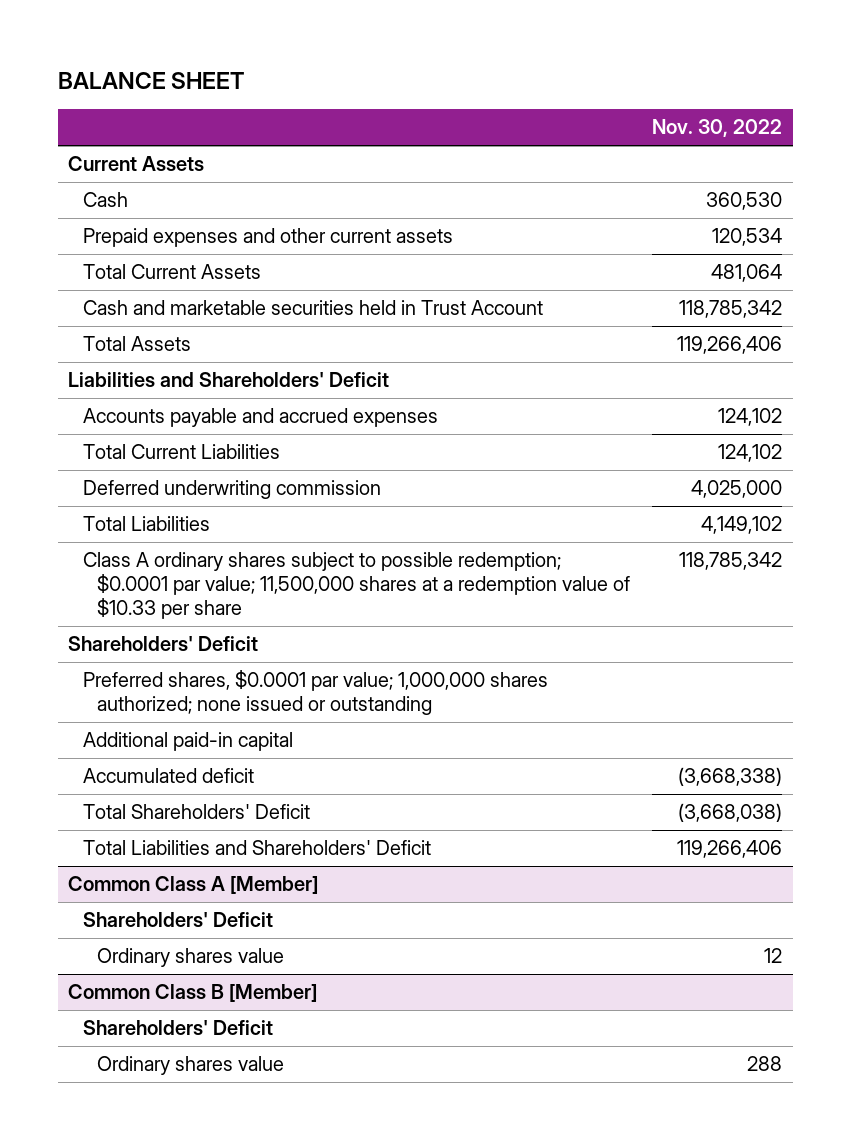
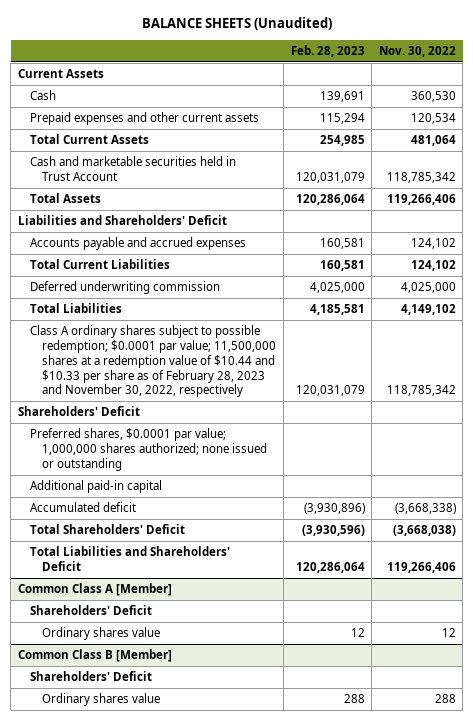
- BALANCE SHEET
+ BALANCE SHEETS (Unaudited)
- | Nov. 30, 2022
+ | Feb. 28, 2023 | Nov. 30, 2022
- Class A ordinary shares subject to possible redemption; $0.0001 par value; 11,500,000 shares at a redemption value of $10.33 per share | 118,785,342
+ Class A ordinary shares subject to possible redemption; $0.0001 par value; 11,500,000 shares at a redemption value of $10.44 and $10.33 per share as of February 28, 2023 and November 30, 2022, respectively | 120,031,079 | 118,785,342

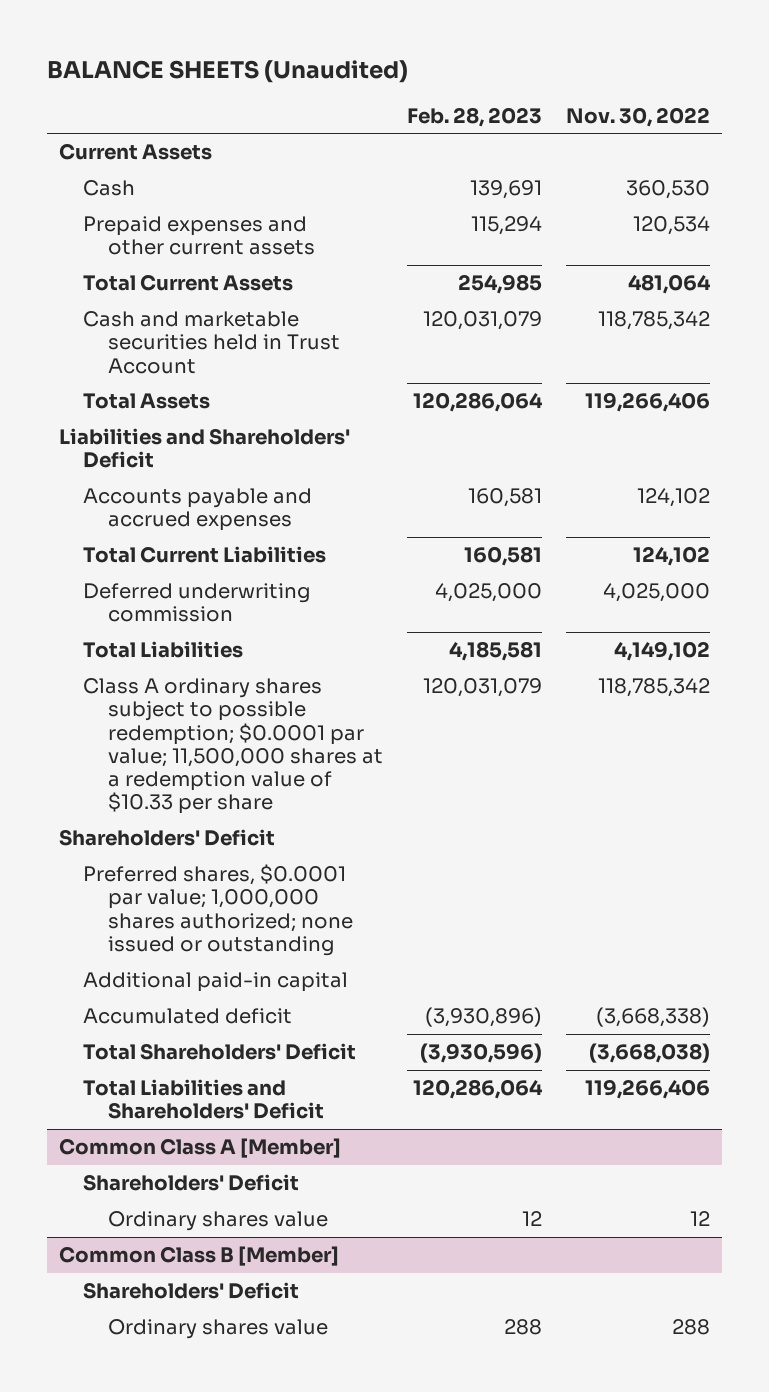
- Class A ordinary shares subject to possible redemption; $0.0001 par value; 11,500,000 shares at a redemption value of $10.44 and $10.33 per share as of February 28, 2023 and November 30, 2022, respectively | 120,031,079 | 118,785,342
+ Class A ordinary shares subject to possible redemption; $0.0001 par value; 11,500,000 shares at a redemption value of $10.33 per share | 120,031,079 | 118,785,342

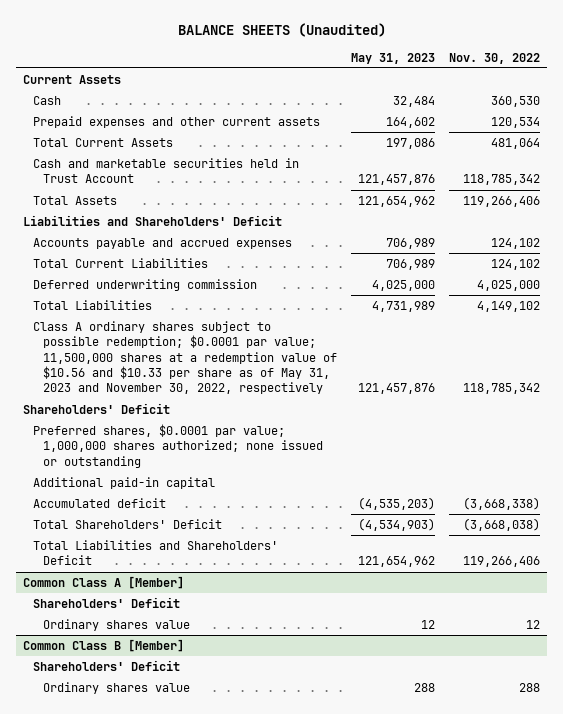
- | Feb. 28, 2023 | Nov. 30, 2022
+ | May 31, 2023 | Nov. 30, 2022
- Class A ordinary shares subject to possible redemption; $0.0001 par value; 11,500,000 shares at a redemption value of $10.33 per share | 120,031,079 | 118,785,342
+ Class A ordinary shares subject to possible redemption; $0.0001 par value; 11,500,000 shares at a redemption value of $10.56 and $10.33 per share as of May 31, 2023 and November 30, 2022, respectively | 121,457,876 | 118,785,342

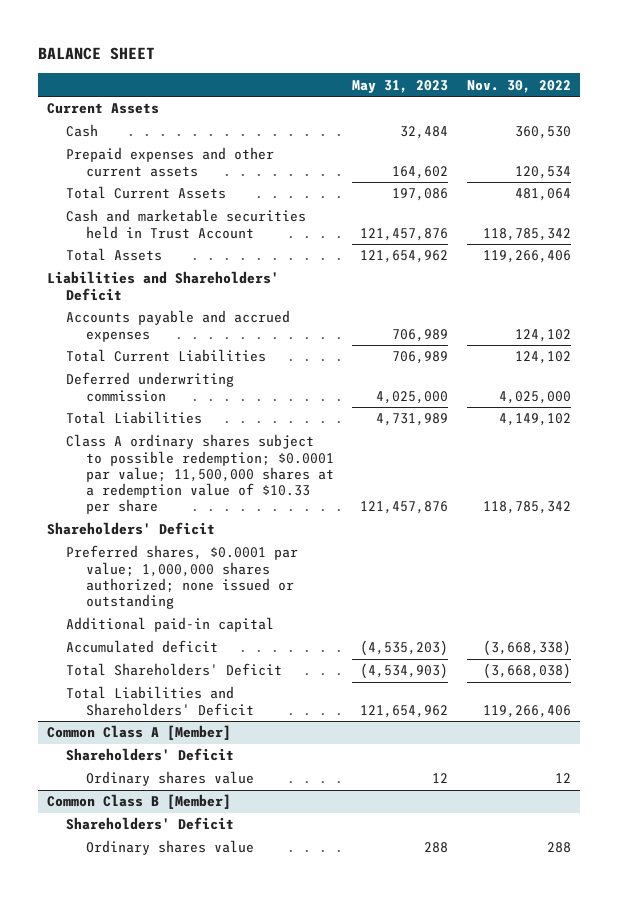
- BALANCE SHEETS (Unaudited)
+ BALANCE SHEET
- Class A ordinary shares subject to possible redemption; $0.0001 par value; 11,500,000 shares at a redemption value of $10.56 and $10.33 per share as of May 31, 2023 and November 30, 2022, respectively | 121,457,876 | 118,785,342
+ Class A ordinary shares subject to possible redemption; $0.0001 par value; 11,500,000 shares at a redemption value of $10.33 per share | 121,457,876 | 118,785,342

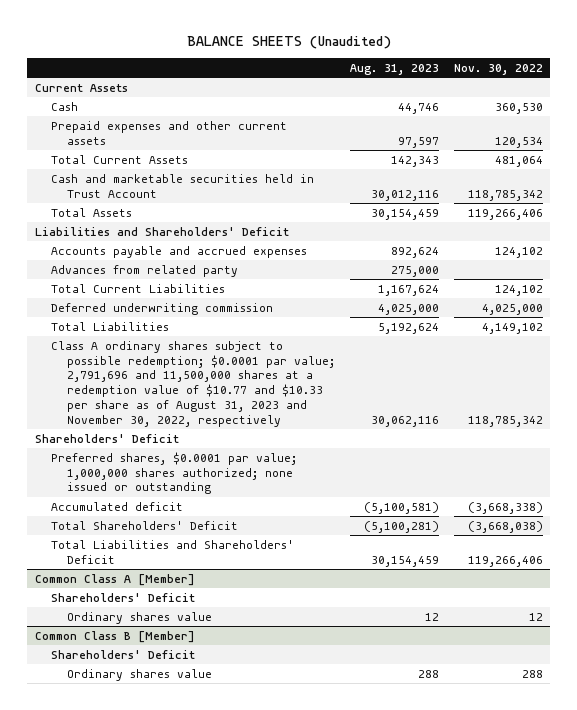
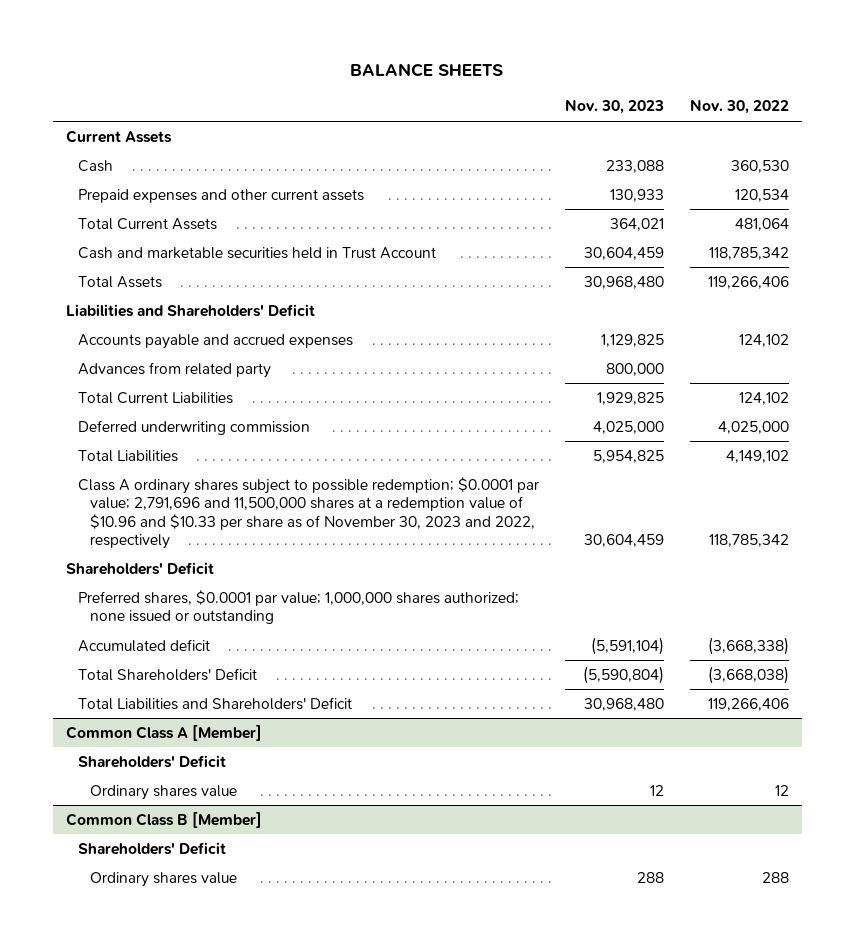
- BALANCE SHEETS (Unaudited)
+ BALANCE SHEETS
- | Aug. 31, 2023 | Nov. 30, 2022
+ | Nov. 30, 2023 | Nov. 30, 2022
- Class A ordinary shares subject to possible redemption; $0.0001 par value; 2,791,696 and 11,500,000 shares at a redemption value of $10.77 and $10.33 per share as of August 31, 2023 and November 30, 2022, respectively | 30,062,116 | 118,785,342
+ Class A ordinary shares subject to possible redemption; $0.0001 par value; 2,791,696 and 11,500,000 shares at a redemption value of $10.96 and $10.33 per share as of November 30, 2023 and 2022, respectively | 30,604,459 | 118,785,342

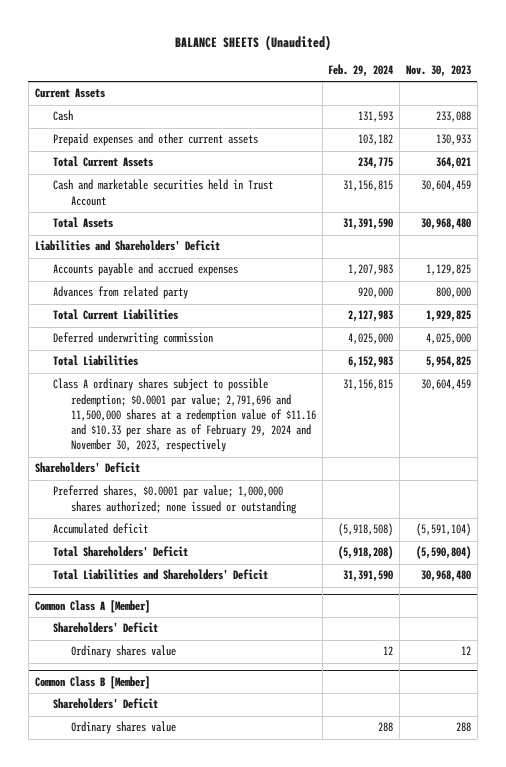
- BALANCE SHEETS
+ BALANCE SHEETS (Unaudited)
- | Nov. 30, 2023 | Nov. 30, 2022
+ | Feb. 29, 2024 | Nov. 30, 2023
- Class A ordinary shares subject to possible redemption; $0.0001 par value; 2,791,696 and 11,500,000 shares at a redemption value of $10.96 and $10.33 per share as of November 30, 2023 and 2022, respectively | 30,604,459 | 118,785,342
+ Class A ordinary shares subject to possible redemption; $0.0001 par value; 2,791,696 and 11,500,000 shares at a redemption value of $11.16 and $10.33 per share as of February 29, 2024 and November 30, 2023, respectively | 31,156,815 | 30,604,459

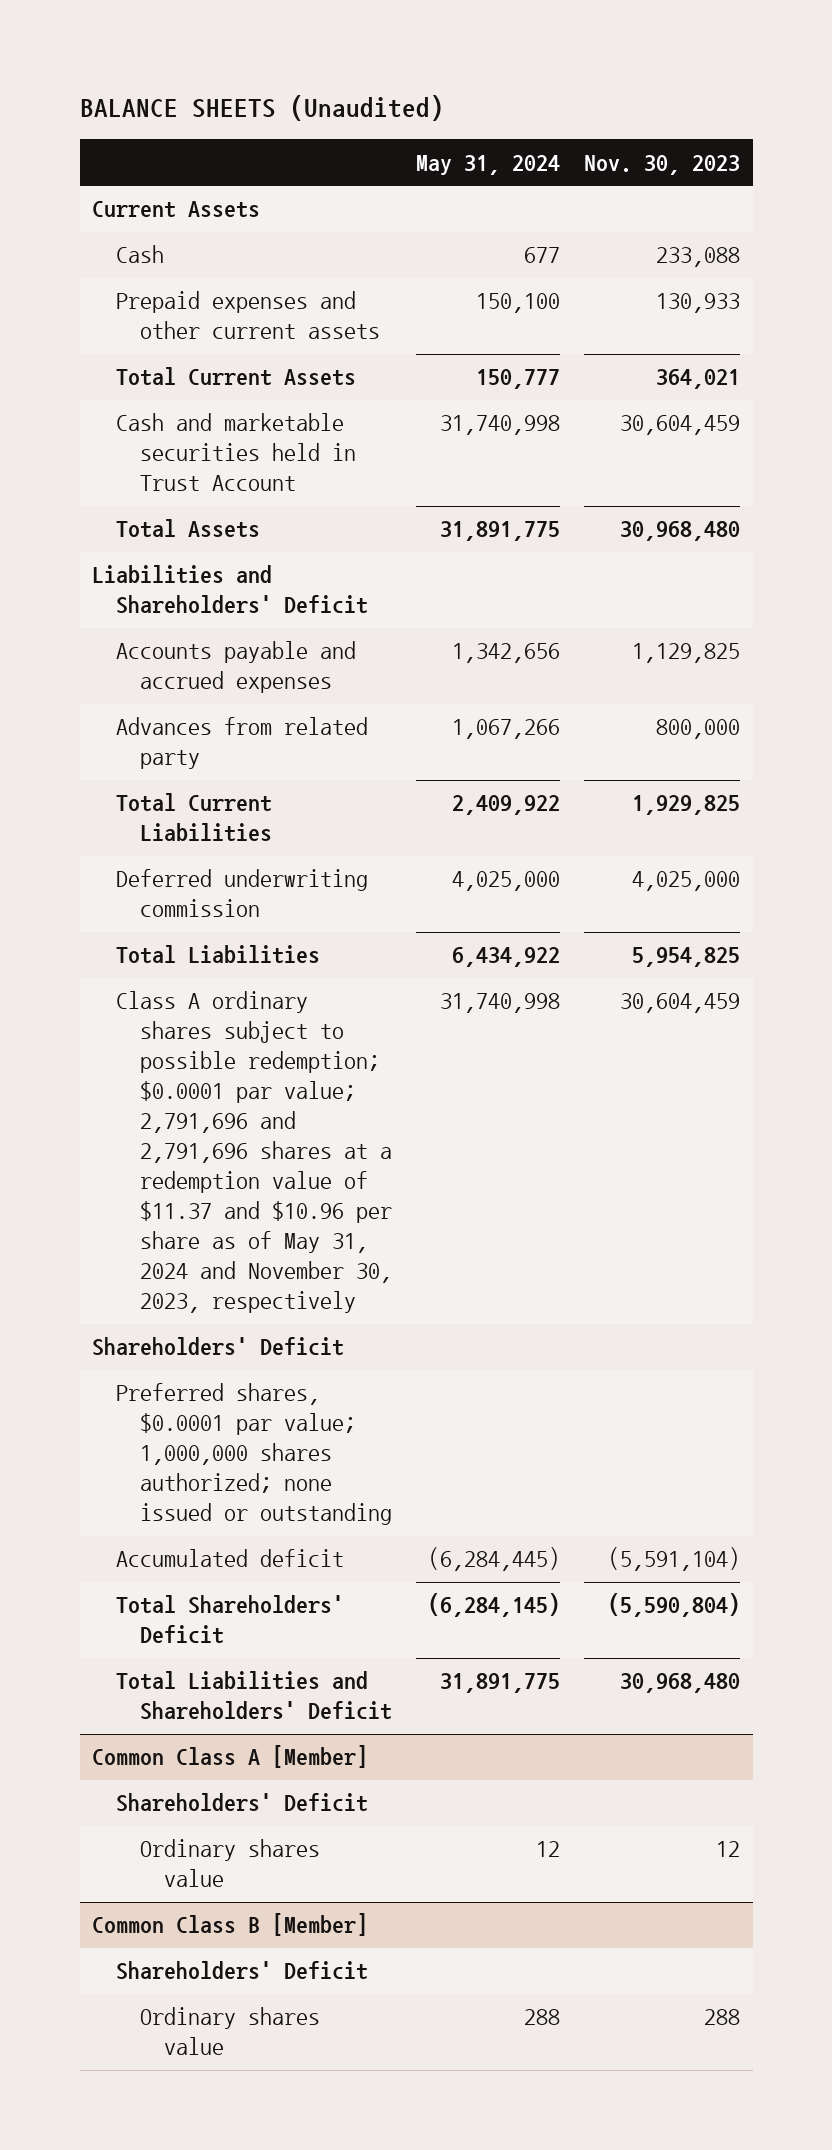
- | Feb. 29, 2024 | Nov. 30, 2023
+ | May 31, 2024 | Nov. 30, 2023
- Class A ordinary shares subject to possible redemption; $0.0001 par value; 2,791,696 and 11,500,000 shares at a redemption value of $11.16 and $10.33 per share as of February 29, 2024 and November 30, 2023, respectively | 31,156,815 | 30,604,459
+ Class A ordinary shares subject to possible redemption; $0.0001 par value; 2,791,696 and 2,791,696 shares at a redemption value of $11.37 and $10.96 per share as of May 31, 2024 and November 30, 2023, respectively | 31,740,998 | 30,604,459

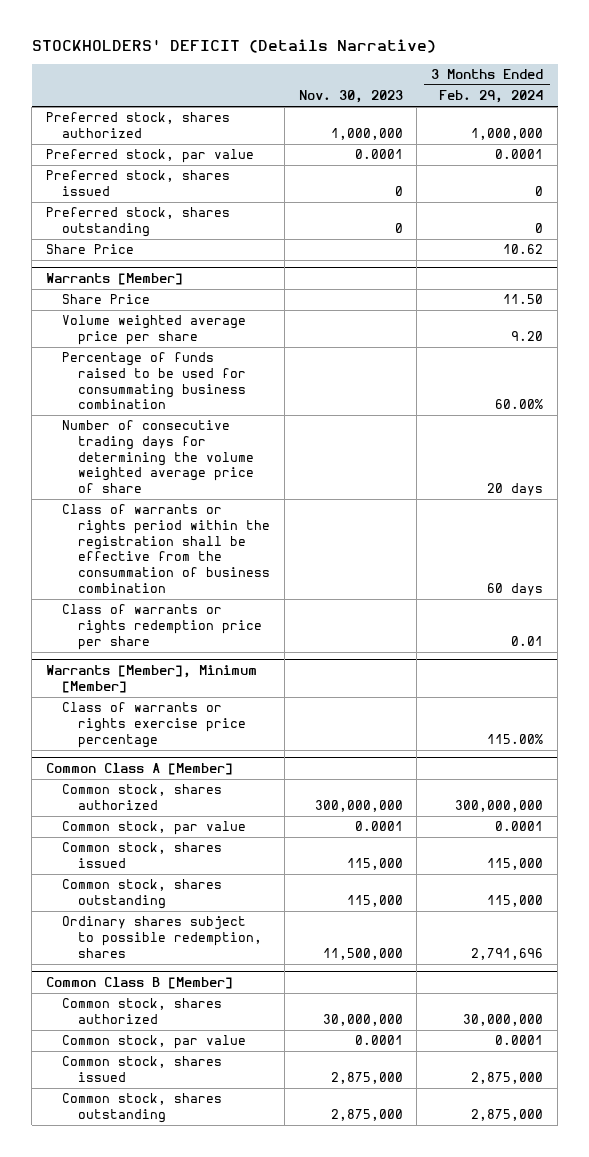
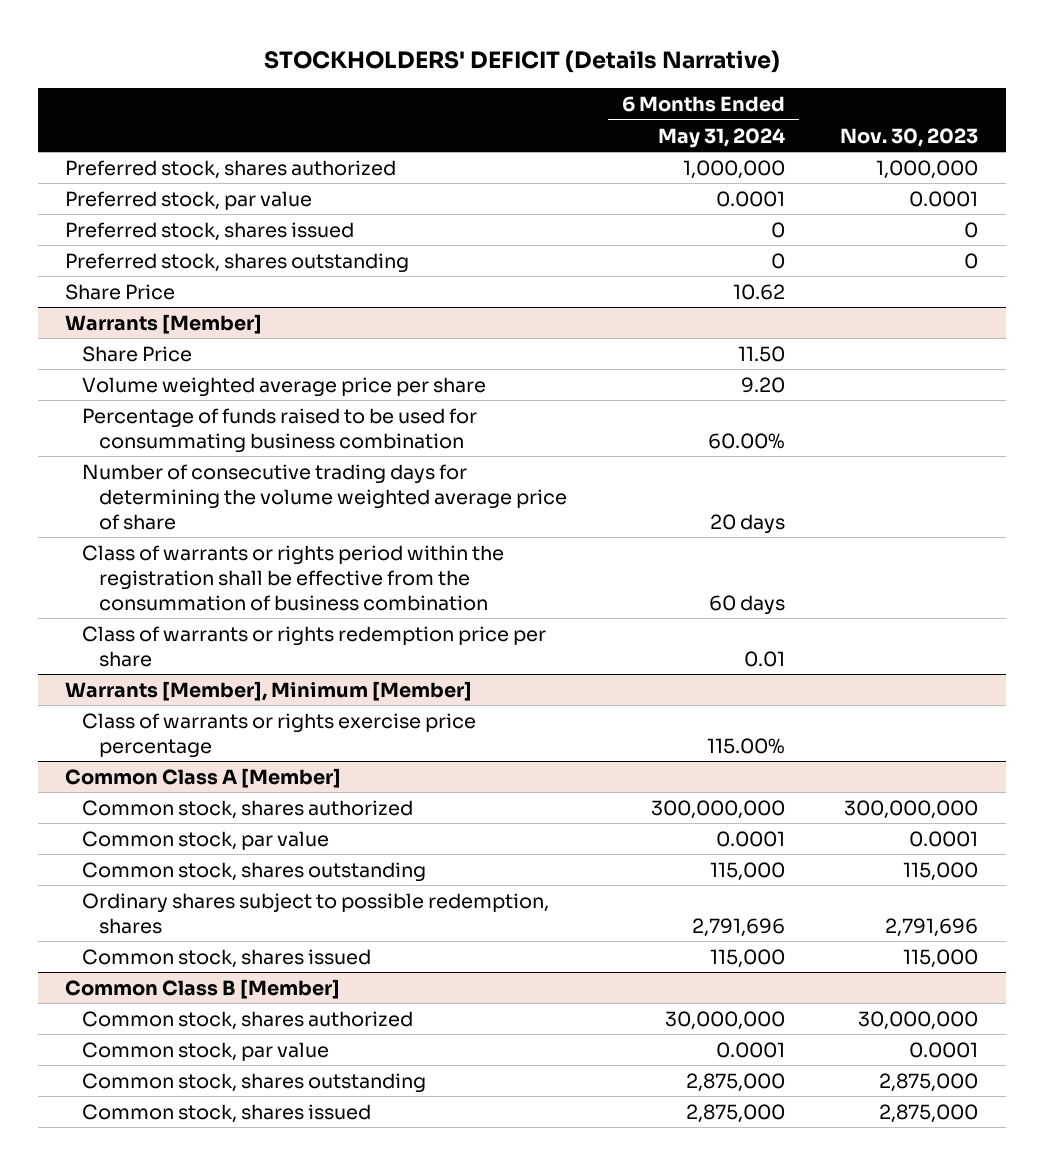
- | Nov. 30, 2023 | 3 Months Ended Feb. 29, 2024
+ | 6 Months Ended May 31, 2024 | Nov. 30, 2023
@ Common Class A [Member]
- Ordinary shares subject to possible redemption, shares | 11,500,000 | 2,791,696
+ Ordinary shares subject to possible redemption, shares | 2,791,696 | 2,791,696
moved down: Common stock, shares issued | 115,000 | 115,000
@ Common Class B [Member]
moved down: Common stock, shares issued | 2,875,000 | 2,875,000

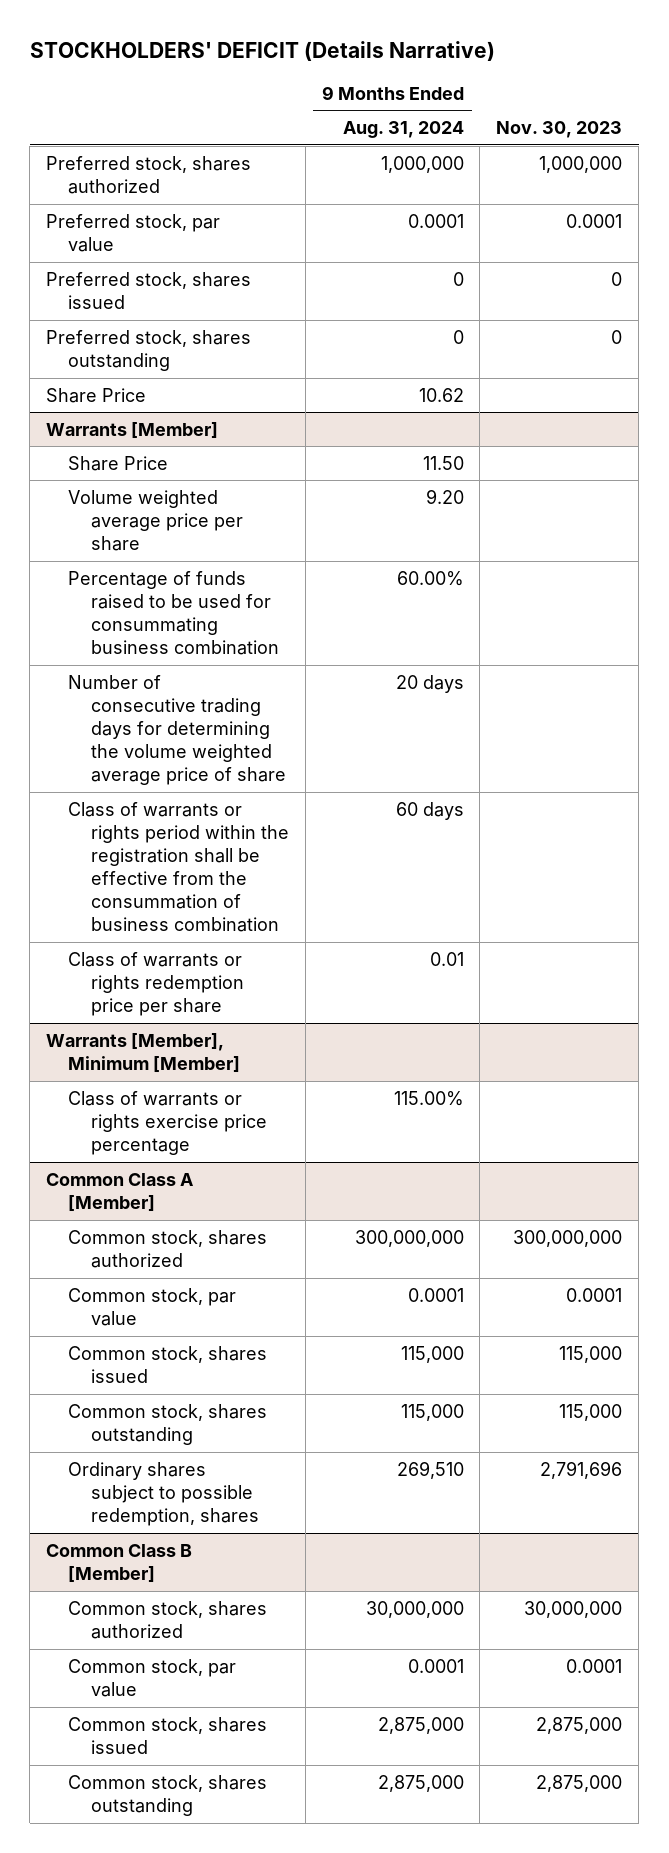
- | 6 Months Ended May 31, 2024 | Nov. 30, 2023
+ | 9 Months Ended Aug. 31, 2024 | Nov. 30, 2023
@ Common Class A [Member]
moved up: Common stock, shares issued | 115,000 | 115,000
@ Common Class B [Member]
moved down: Common stock, shares outstanding | 2,875,000 | 2,875,000

